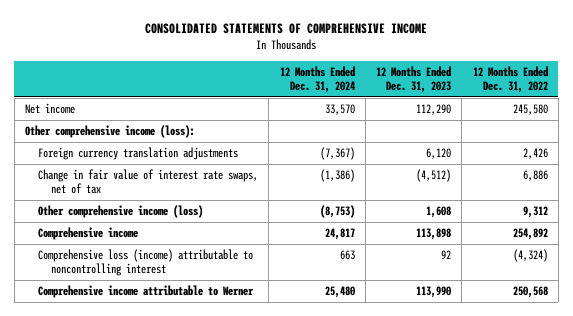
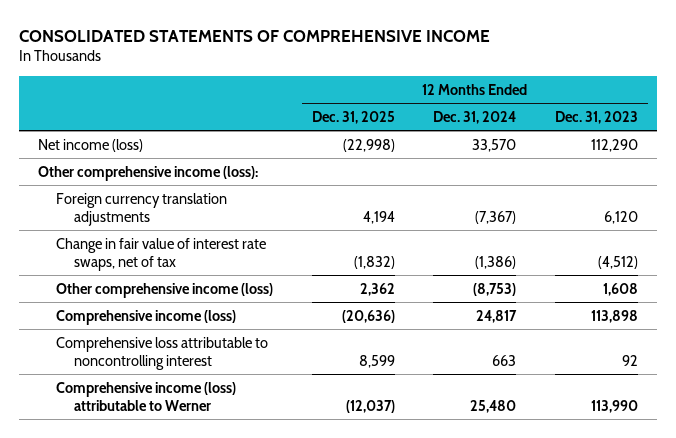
- | 12 Months Ended Dec. 31, 2024 | 12 Months Ended Dec. 31, 2023 | 12 Months Ended Dec. 31, 2022
+ | 12 Months Ended Dec. 31, 2025 | 12 Months Ended Dec. 31, 2024 | 12 Months Ended Dec. 31, 2023
- Net income | 33,570 | 112,290 | 245,580
+ Net income (loss) | (22,998) | 33,570 | 112,290
- Comprehensive income | 24,817 | 113,898 | 254,892
- Comprehensive loss (income) attributable to noncontrolling interest | 663 | 92 | (4,324)
- Comprehensive income attributable to Werner | 25,480 | 113,990 | 250,568
+ Comprehensive income (loss) | (20,636) | 24,817 | 113,898
+ Comprehensive loss attributable to noncontrolling interest | 8,599 | 663 | 92
+ Comprehensive income (loss) attributable to Werner | (12,037) | 25,480 | 113,990

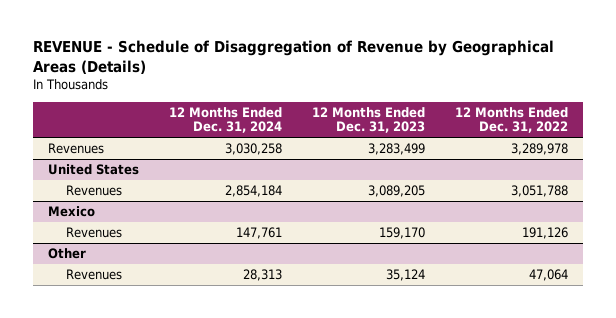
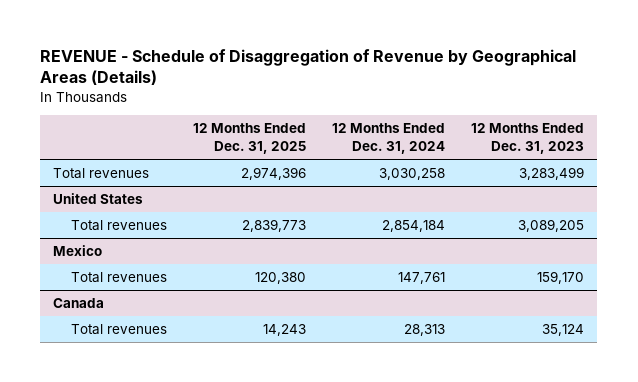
- | 12 Months Ended Dec. 31, 2024 | 12 Months Ended Dec. 31, 2023 | 12 Months Ended Dec. 31, 2022
+ | 12 Months Ended Dec. 31, 2025 | 12 Months Ended Dec. 31, 2024 | 12 Months Ended Dec. 31, 2023
- Revenues | 3,030,258 | 3,283,499 | 3,289,978
+ Total revenues | 2,974,396 | 3,030,258 | 3,283,499
@ United States
- Revenues | 2,854,184 | 3,089,205 | 3,051,788
+ Total revenues | 2,839,773 | 2,854,184 | 3,089,205
@ Mexico
- Revenues | 147,761 | 159,170 | 191,126
- Other
- Revenues | 28,313 | 35,124 | 47,064
@ Mexico
+ Total revenues | 120,380 | 147,761 | 159,170
+ Canada
+ Total revenues | 14,243 | 28,313 | 35,124

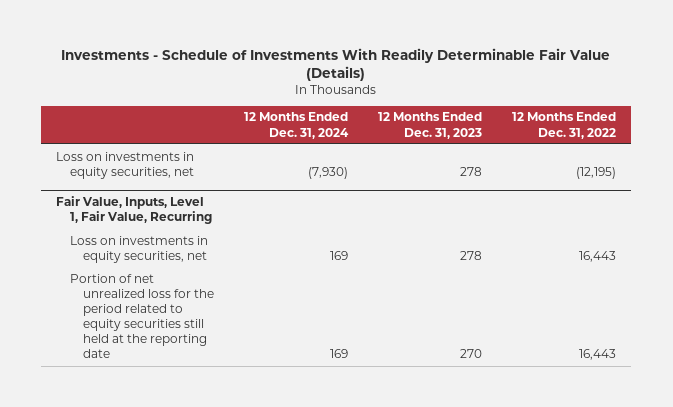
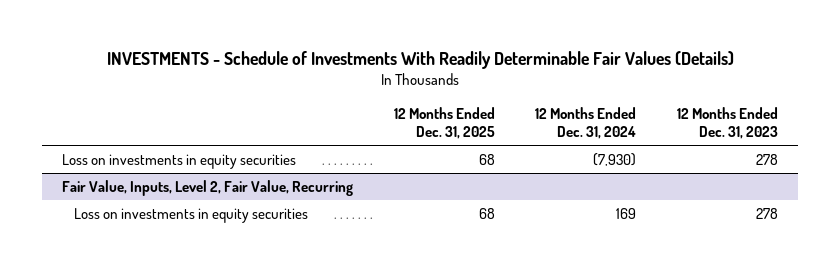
- Investments - Schedule of Investments With Readily Determinable Fair Value (Details)
+ INVESTMENTS - Schedule of Investments With Readily Determinable Fair Values (Details)
- | 12 Months Ended Dec. 31, 2024 | 12 Months Ended Dec. 31, 2023 | 12 Months Ended Dec. 31, 2022
+ | 12 Months Ended Dec. 31, 2025 | 12 Months Ended Dec. 31, 2024 | 12 Months Ended Dec. 31, 2023
- Loss on investments in equity securities, net | (7,930) | 278 | (12,195)
- Fair Value, Inputs, Level 1, Fair Value, Recurring
- Loss on investments in equity securities, net | 169 | 278 | 16,443
- Portion of net unrealized loss for the period related to equity securities still held at the reporting date | 169 | 270 | 16,443
+ Loss on investments in equity securities | 68 | (7,930) | 278
+ Fair Value, Inputs, Level 2, Fair Value, Recurring
+ Loss on investments in equity securities | 68 | 169 | 278

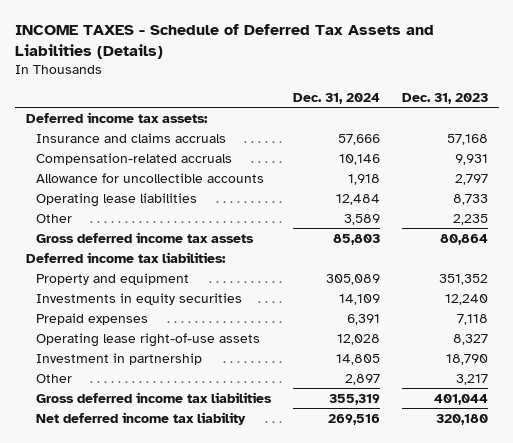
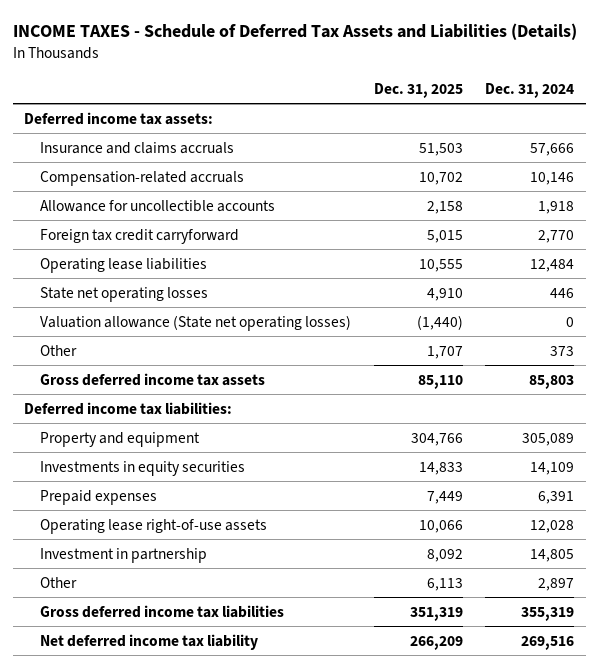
- | Dec. 31, 2024 | Dec. 31, 2023
+ | Dec. 31, 2025 | Dec. 31, 2024
+ Foreign tax credit carryforward | 5,015 | 2,770
- Other | 3,589 | 2,235
+ State net operating losses | 4,910 | 446
+ Valuation allowance (State net operating losses) | (1,440) | 0
+ Other | 1,707 | 373

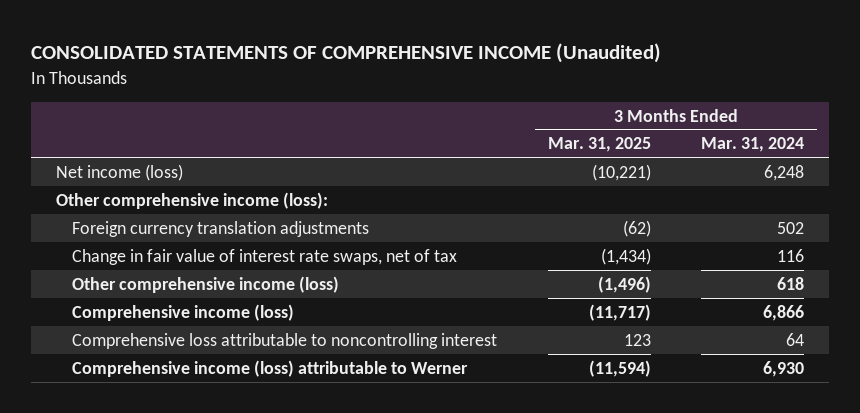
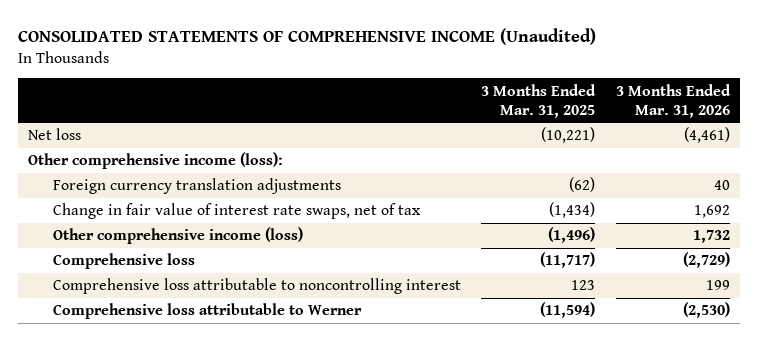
- | 3 Months Ended Mar. 31, 2025 | 3 Months Ended Mar. 31, 2024
+ | 3 Months Ended Mar. 31, 2025 | 3 Months Ended Mar. 31, 2026
- Net income (loss) | (10,221) | 6,248
+ Net loss | (10,221) | (4,461)
- Comprehensive income (loss) | (11,717) | 6,866
+ Comprehensive loss | (11,717) | (2,729)
- Comprehensive income (loss) attributable to Werner | (11,594) | 6,930
+ Comprehensive loss attributable to Werner | (11,594) | (2,530)

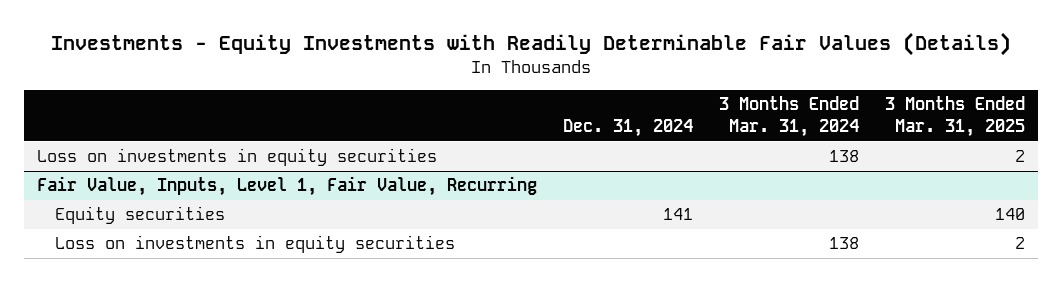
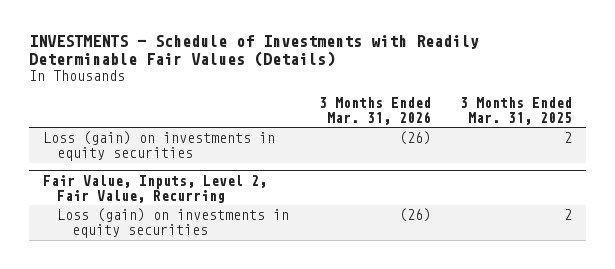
- Investments - Equity Investments with Readily Determinable Fair Values (Details)
+ INVESTMENTS - Schedule of Investments with Readily Determinable Fair Values (Details)
- | Dec. 31, 2024 | 3 Months Ended Mar. 31, 2024 | 3 Months Ended Mar. 31, 2025
+ | 3 Months Ended Mar. 31, 2026 | 3 Months Ended Mar. 31, 2025
- Loss on investments in equity securities | | 138 | 2
- Fair Value, Inputs, Level 1, Fair Value, Recurring
- Equity securities | 141 | | 140
- Loss on investments in equity securities | | 138 | 2
+ Loss (gain) on investments in equity securities | (26) | 2
+ Fair Value, Inputs, Level 2, Fair Value, Recurring
+ Loss (gain) on investments in equity securities | (26) | 2

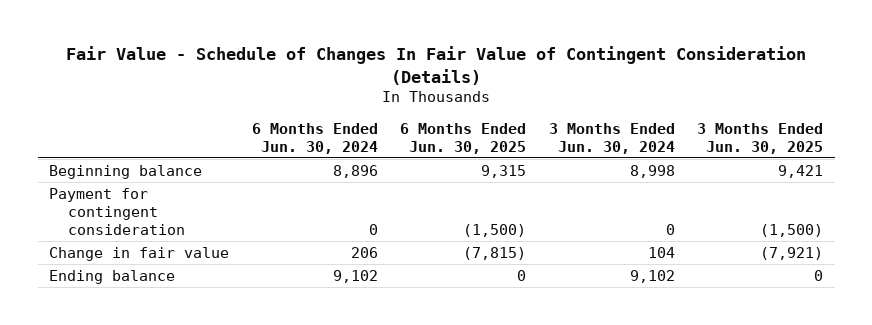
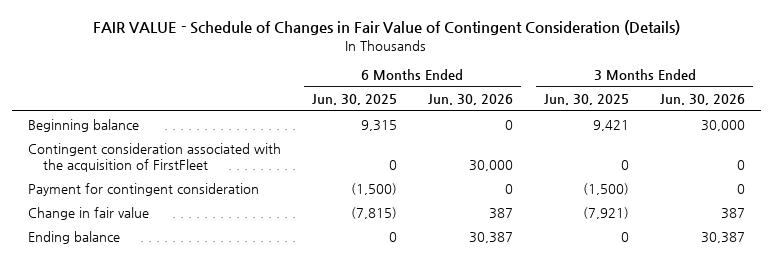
- Fair Value - Schedule of Changes In Fair Value of Contingent Consideration (Details)
+ FAIR VALUE - Schedule of Changes in Fair Value of Contingent Consideration (Details)
- | 6 Months Ended Jun. 30, 2024 | 6 Months Ended Jun. 30, 2025 | 3 Months Ended Jun. 30, 2024 | 3 Months Ended Jun. 30, 2025
+ | 6 Months Ended Jun. 30, 2025 | 6 Months Ended Jun. 30, 2026 | 3 Months Ended Jun. 30, 2025 | 3 Months Ended Jun. 30, 2026
+ Contingent consideration associated with the acquisition of FirstFleet | 0 | 30,000 | 0 | 0

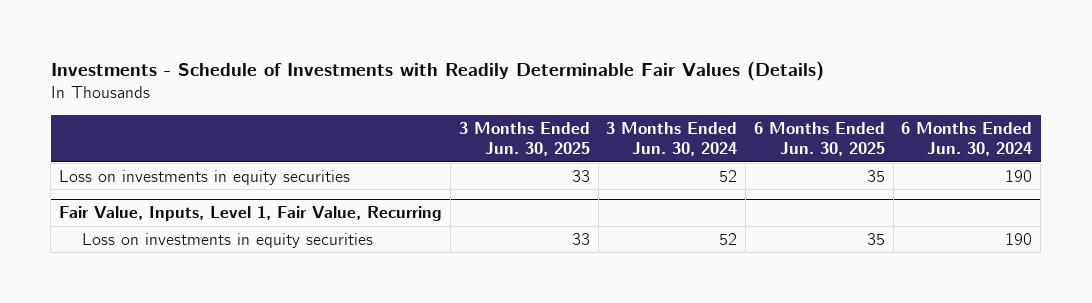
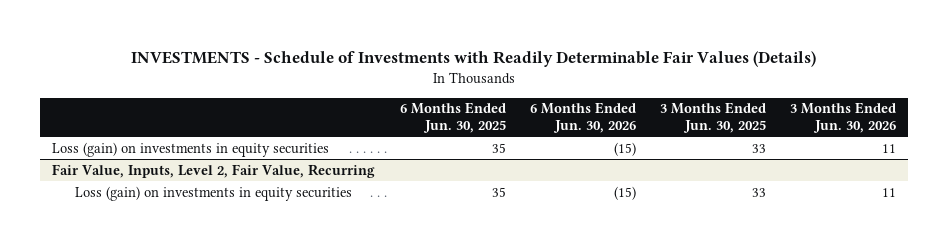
- Investments - Schedule of Investments with Readily Determinable Fair Values (Details)
+ INVESTMENTS - Schedule of Investments with Readily Determinable Fair Values (Details)
- | 3 Months Ended Jun. 30, 2025 | 3 Months Ended Jun. 30, 2024 | 6 Months Ended Jun. 30, 2025 | 6 Months Ended Jun. 30, 2024
+ | 6 Months Ended Jun. 30, 2025 | 6 Months Ended Jun. 30, 2026 | 3 Months Ended Jun. 30, 2025 | 3 Months Ended Jun. 30, 2026
- Loss on investments in equity securities | 33 | 52 | 35 | 190
- Fair Value, Inputs, Level 1, Fair Value, Recurring
- Loss on investments in equity securities | 33 | 52 | 35 | 190
+ Loss (gain) on investments in equity securities | 35 | (15) | 33 | 11
+ Fair Value, Inputs, Level 2, Fair Value, Recurring
+ Loss (gain) on investments in equity securities | 35 | (15) | 33 | 11

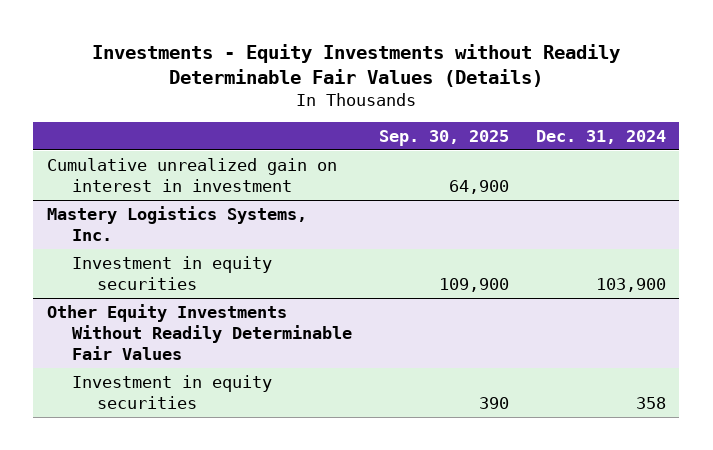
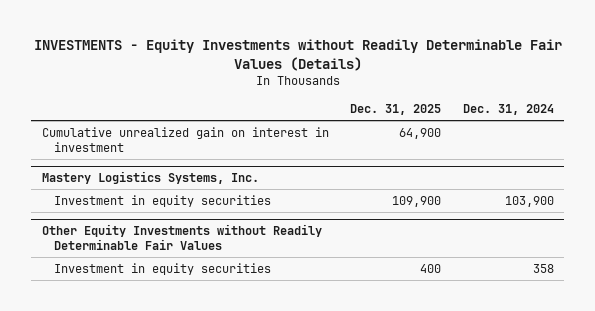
- Investments - Equity Investments without Readily Determinable Fair Values (Details)
+ INVESTMENTS - Equity Investments without Readily Determinable Fair Values (Details)
- | Sep. 30, 2025 | Dec. 31, 2024
+ | Dec. 31, 2025 | Dec. 31, 2024
- Other Equity Investments Without Readily Determinable Fair Values
+ Other Equity Investments without Readily Determinable Fair Values

